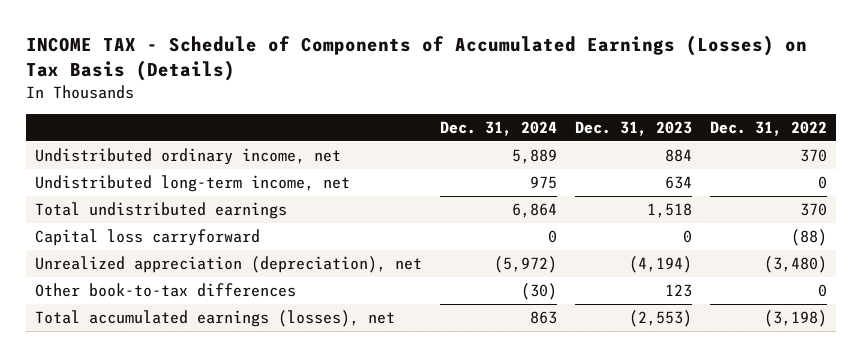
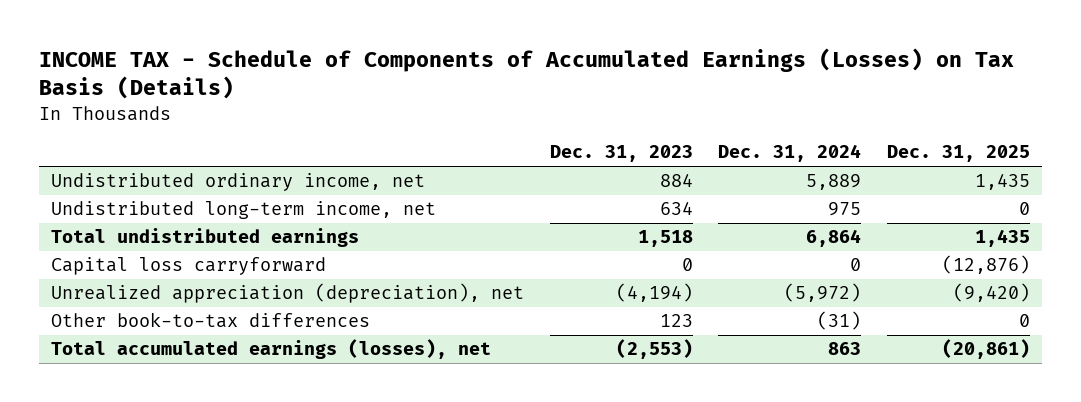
- | Dec. 31, 2024 | Dec. 31, 2023 | Dec. 31, 2022
+ | Dec. 31, 2023 | Dec. 31, 2024 | Dec. 31, 2025
- Other book-to-tax differences | (30) | 123 | 0
+ Other book-to-tax differences | 123 | (31) | 0

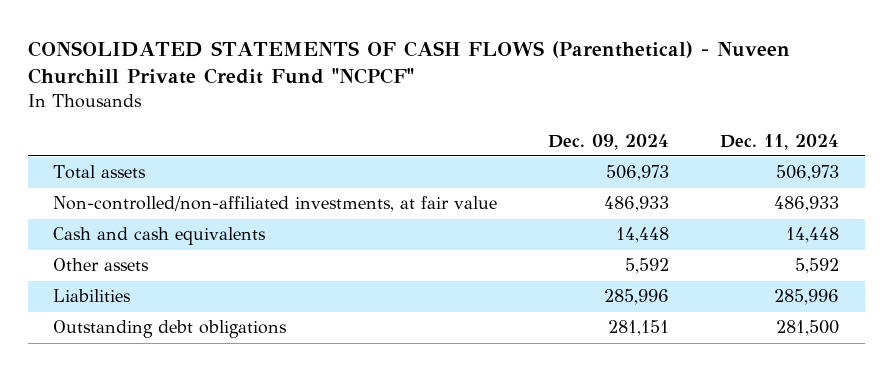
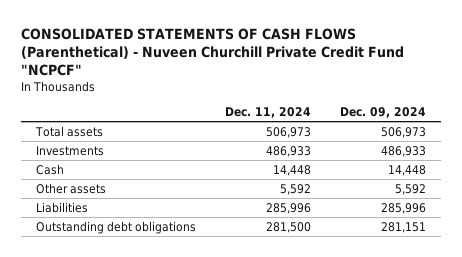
- | Dec. 09, 2024 | Dec. 11, 2024
+ | Dec. 11, 2024 | Dec. 09, 2024
- Non-controlled/non-affiliated investments, at fair value | 486,933 | 486,933
- Cash and cash equivalents | 14,448 | 14,448
+ Investments | 486,933 | 486,933
+ Cash | 14,448 | 14,448

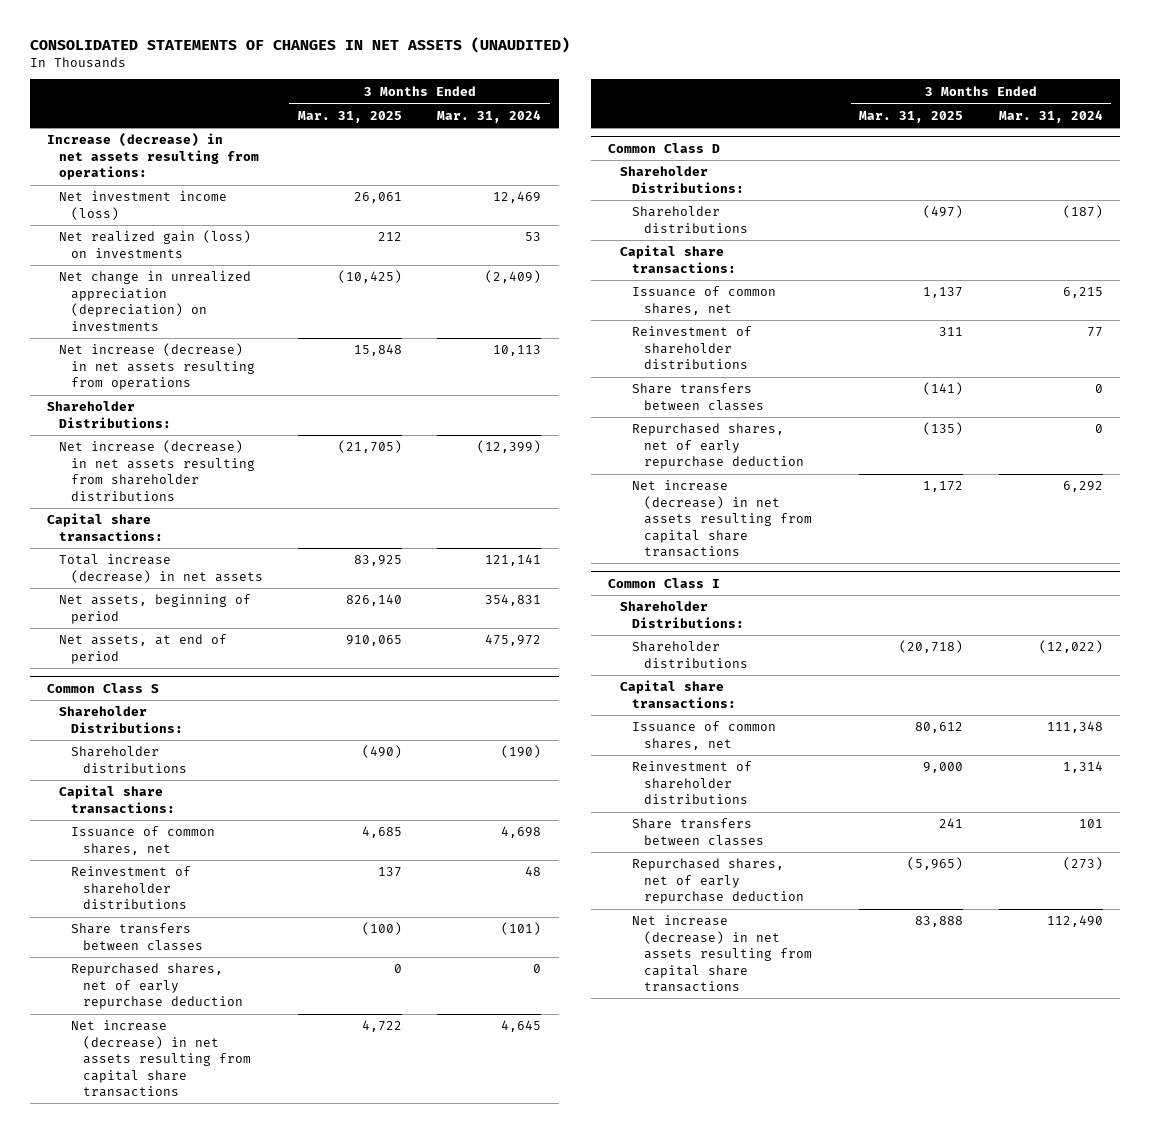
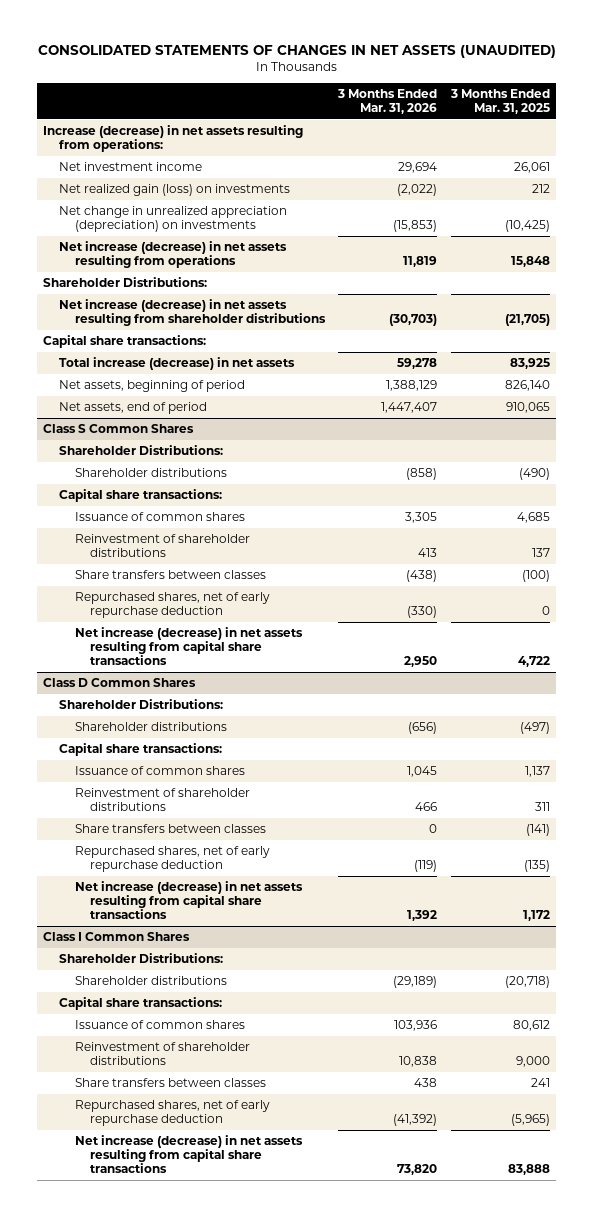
- | 3 Months Ended Mar. 31, 2025 | 3 Months Ended Mar. 31, 2024
+ | 3 Months Ended Mar. 31, 2026 | 3 Months Ended Mar. 31, 2025
- Net investment income (loss) | 26,061 | 12,469
+ Net investment income | 29,694 | 26,061
- Net assets, at end of period | 910,065 | 475,972
- Common Class S
+ Net assets, end of period | 1,447,407 | 910,065
+ Class S Common Shares
- Issuance of common shares, net | 4,685 | 4,698
+ Issuance of common shares | 3,305 | 4,685
- Common Class D
+ Class D Common Shares
- Issuance of common shares, net | 1,137 | 6,215
+ Issuance of common shares | 1,045 | 1,137
- Common Class I
+ Class I Common Shares
- Issuance of common shares, net | 80,612 | 111,348
+ Issuance of common shares | 103,936 | 80,612

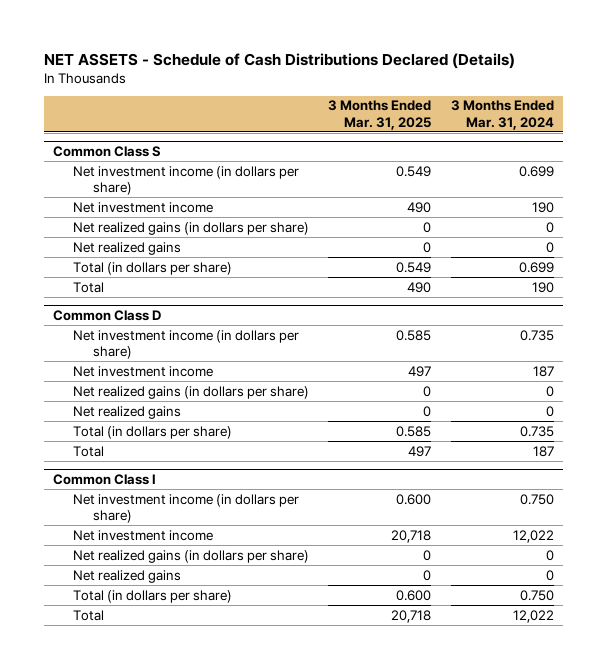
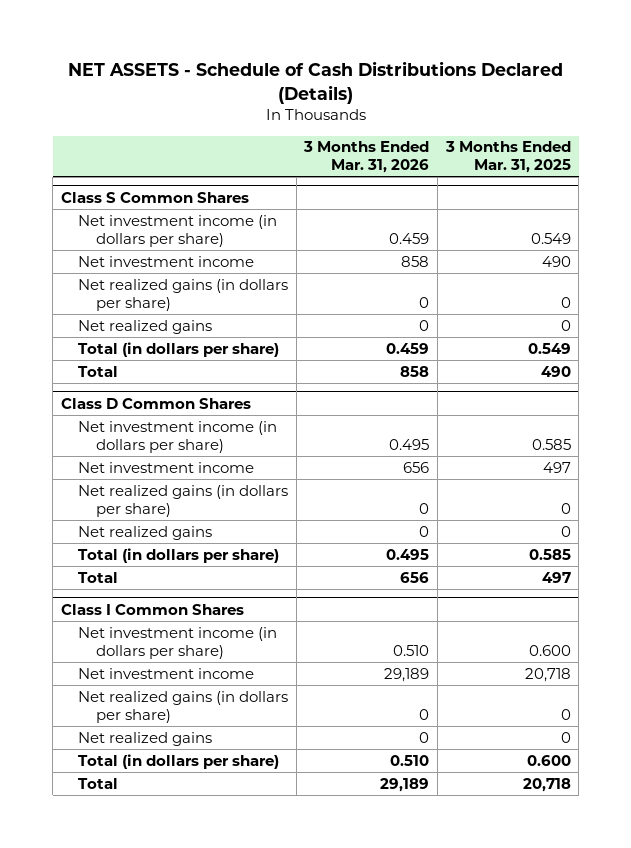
- | 3 Months Ended Mar. 31, 2025 | 3 Months Ended Mar. 31, 2024
+ | 3 Months Ended Mar. 31, 2026 | 3 Months Ended Mar. 31, 2025
- Common Class S
+ Class S Common Shares
- Common Class D
+ Class D Common Shares
- Common Class I
+ Class I Common Shares

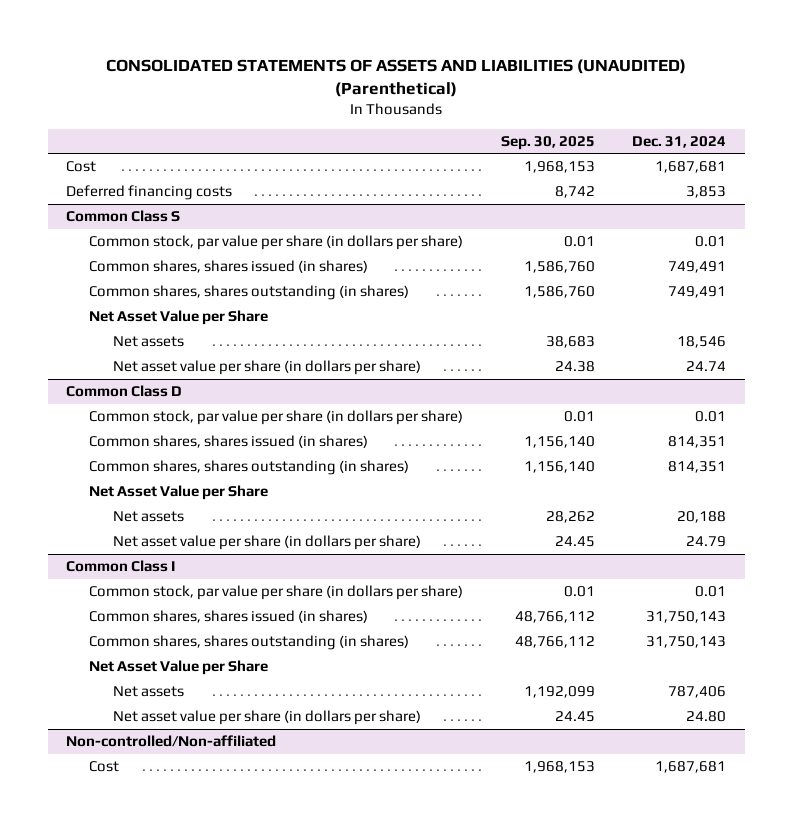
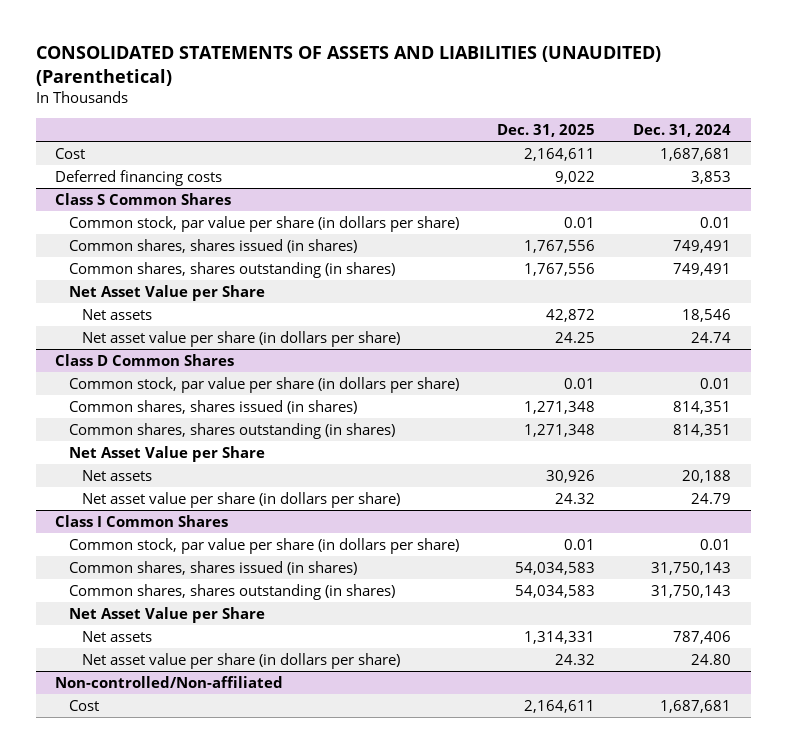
- | Sep. 30, 2025 | Dec. 31, 2024
+ | Dec. 31, 2025 | Dec. 31, 2024
- Common Class S
+ Class S Common Shares
- Common Class D
+ Class D Common Shares
- Common Class I
+ Class I Common Shares

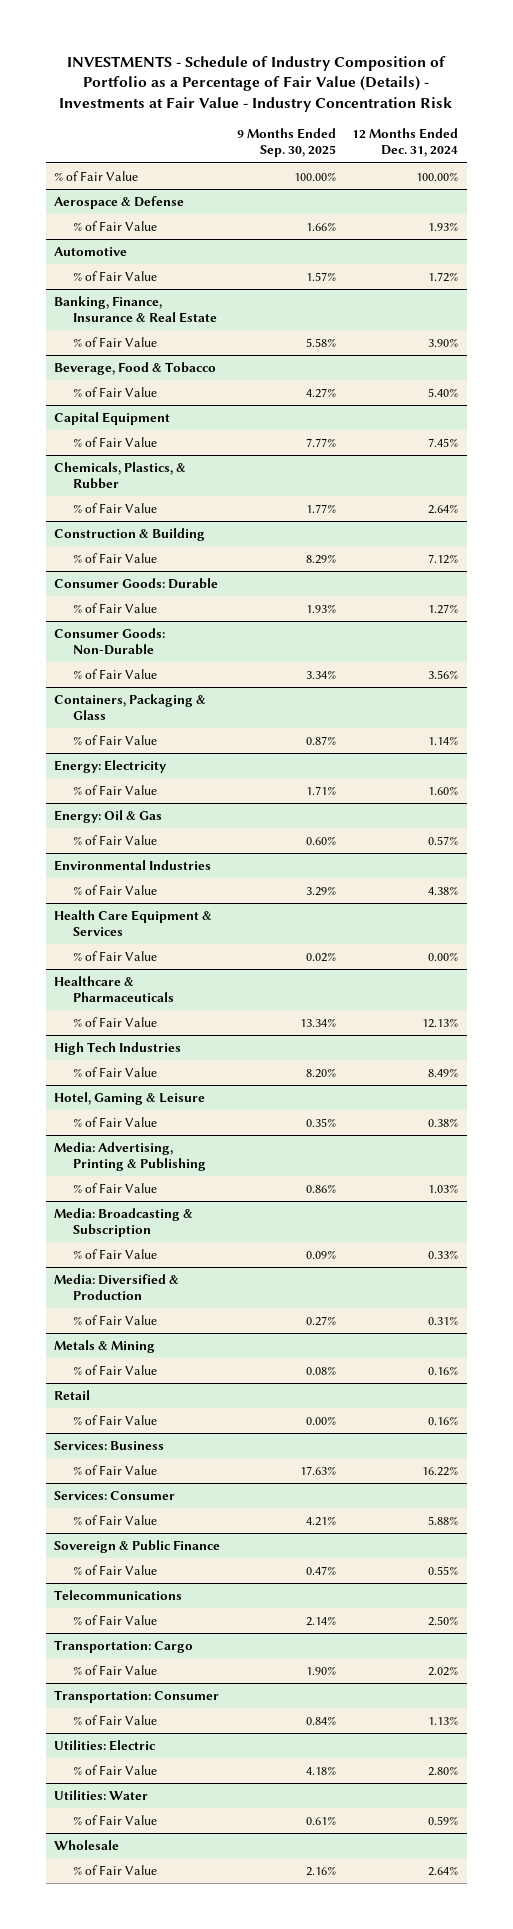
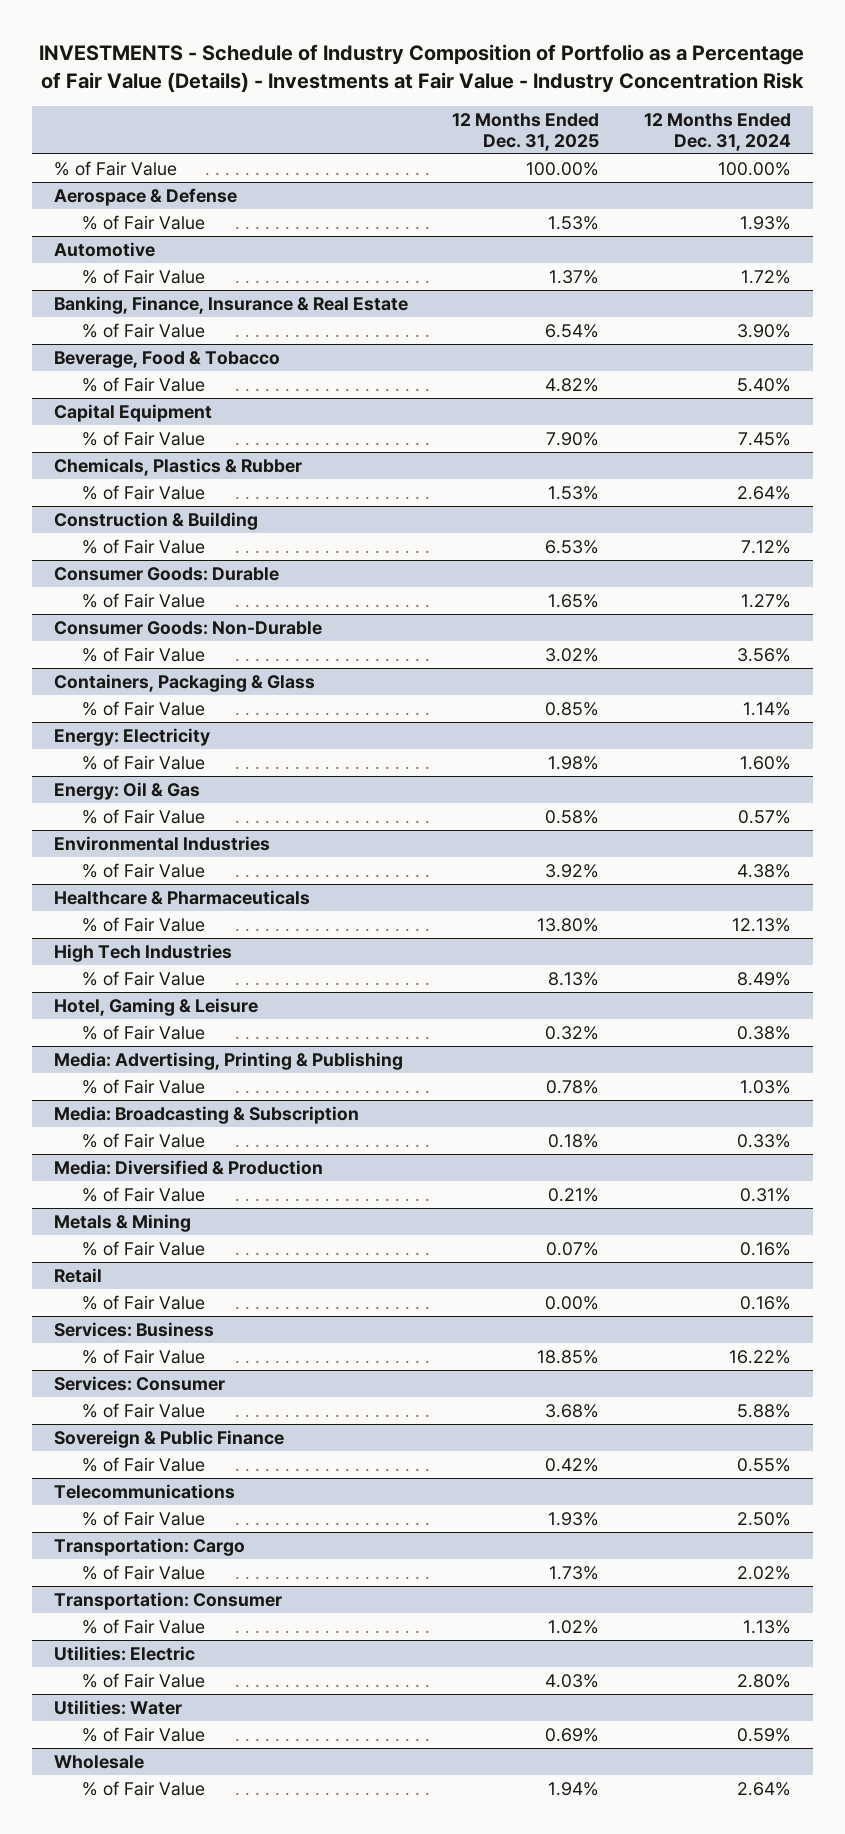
- | 9 Months Ended Sep. 30, 2025 | 12 Months Ended Dec. 31, 2024
+ | 12 Months Ended Dec. 31, 2025 | 12 Months Ended Dec. 31, 2024
- Chemicals, Plastics, & Rubber
+ Chemicals, Plastics & Rubber
- Health Care Equipment & Services
- % of Fair Value | 0.02% | 0.00%

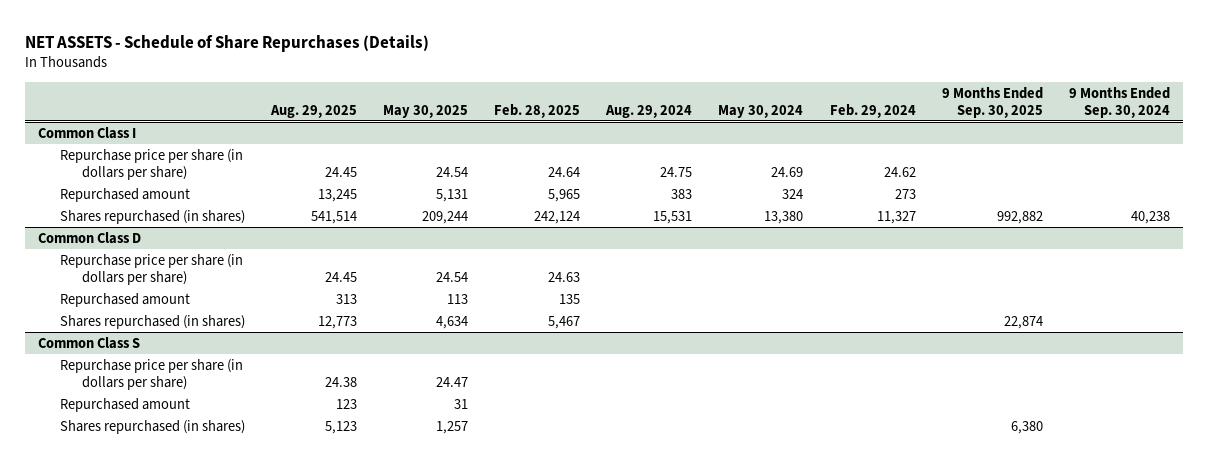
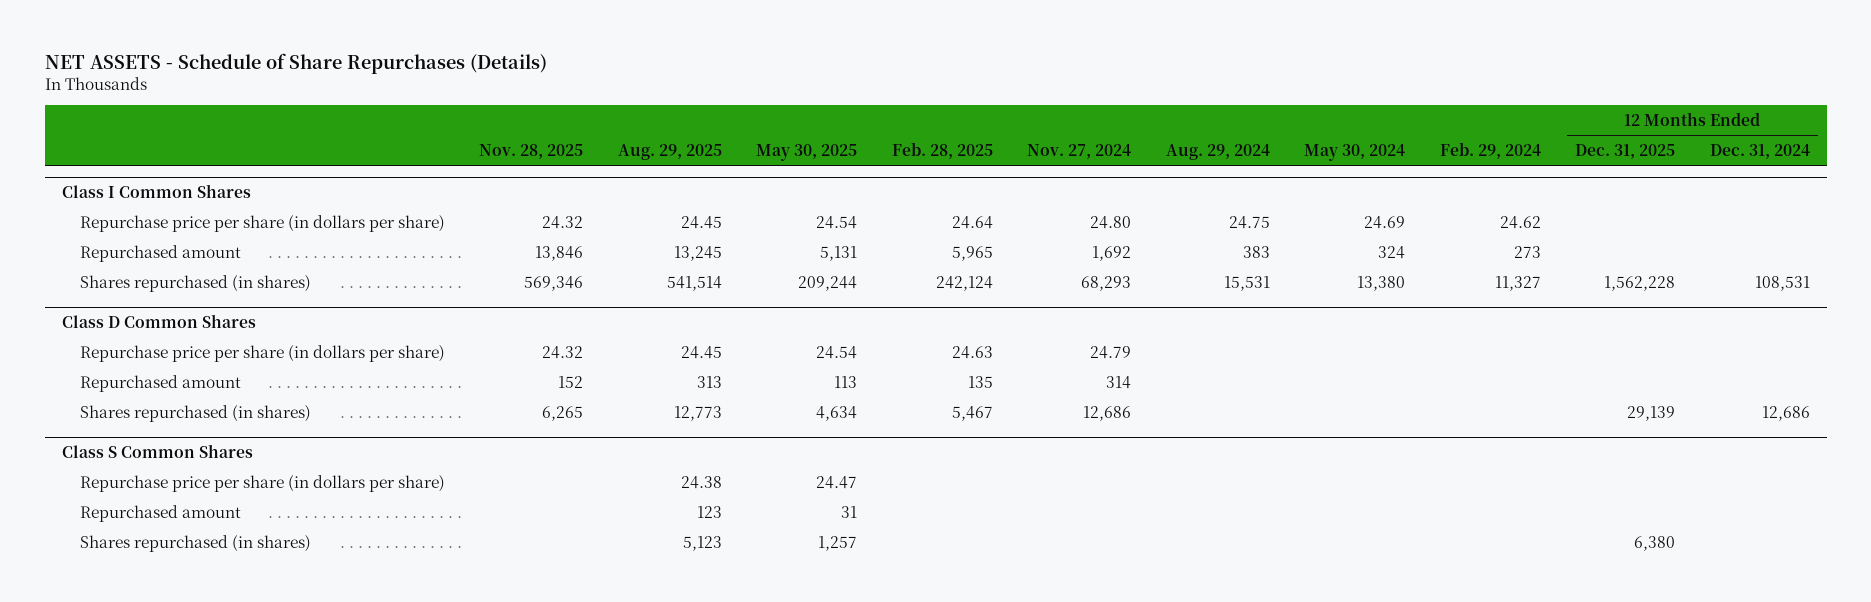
- | Aug. 29, 2025 | May 30, 2025 | Feb. 28, 2025 | Aug. 29, 2024 | May 30, 2024 | Feb. 29, 2024 | 9 Months Ended Sep. 30, 2025 | 9 Months Ended Sep. 30, 2024
+ | Nov. 28, 2025 | Aug. 29, 2025 | May 30, 2025 | Feb. 28, 2025 | Nov. 27, 2024 | Aug. 29, 2024 | May 30, 2024 | Feb. 29, 2024 | 12 Months Ended Dec. 31, 2025 | 12 Months Ended Dec. 31, 2024
- Common Class I
+ Class I Common Shares
- Common Class D
+ Class D Common Shares
- Common Class S
+ Class S Common Shares

